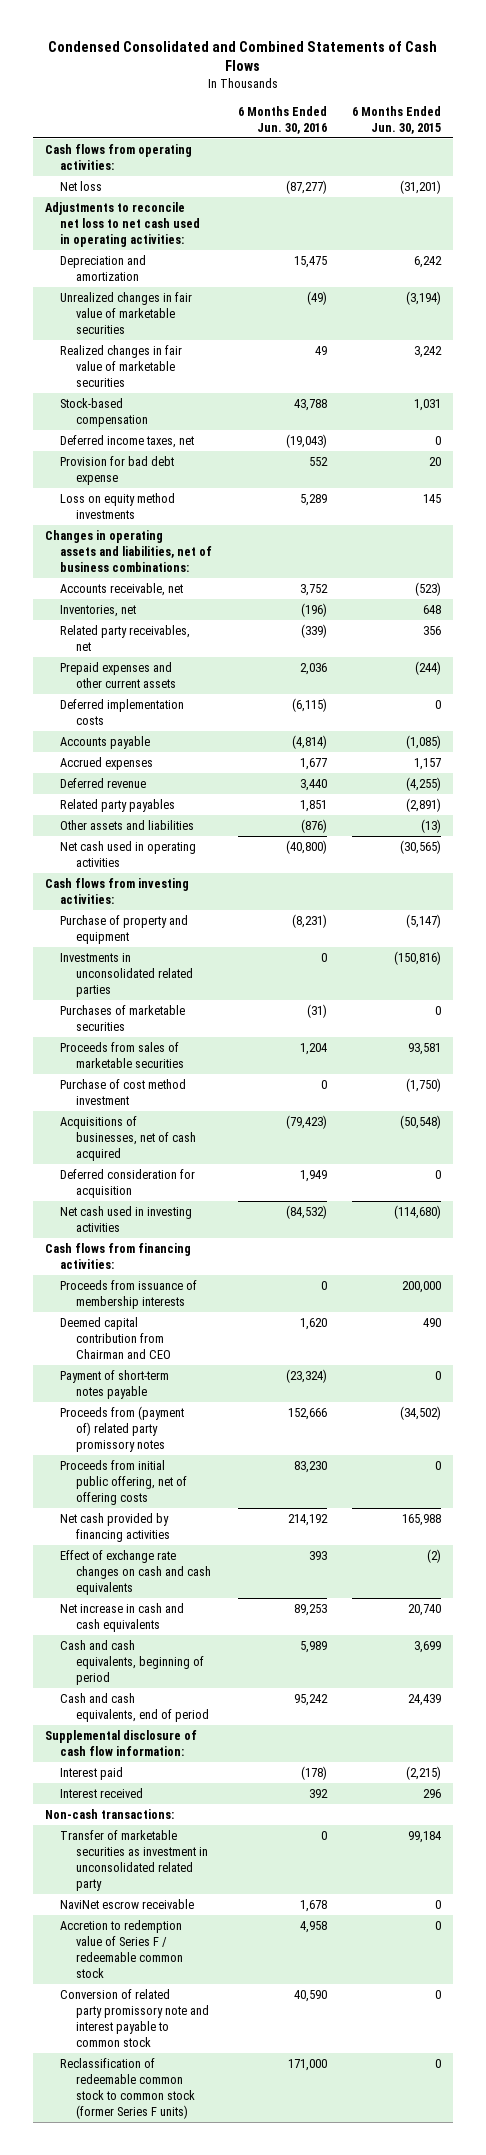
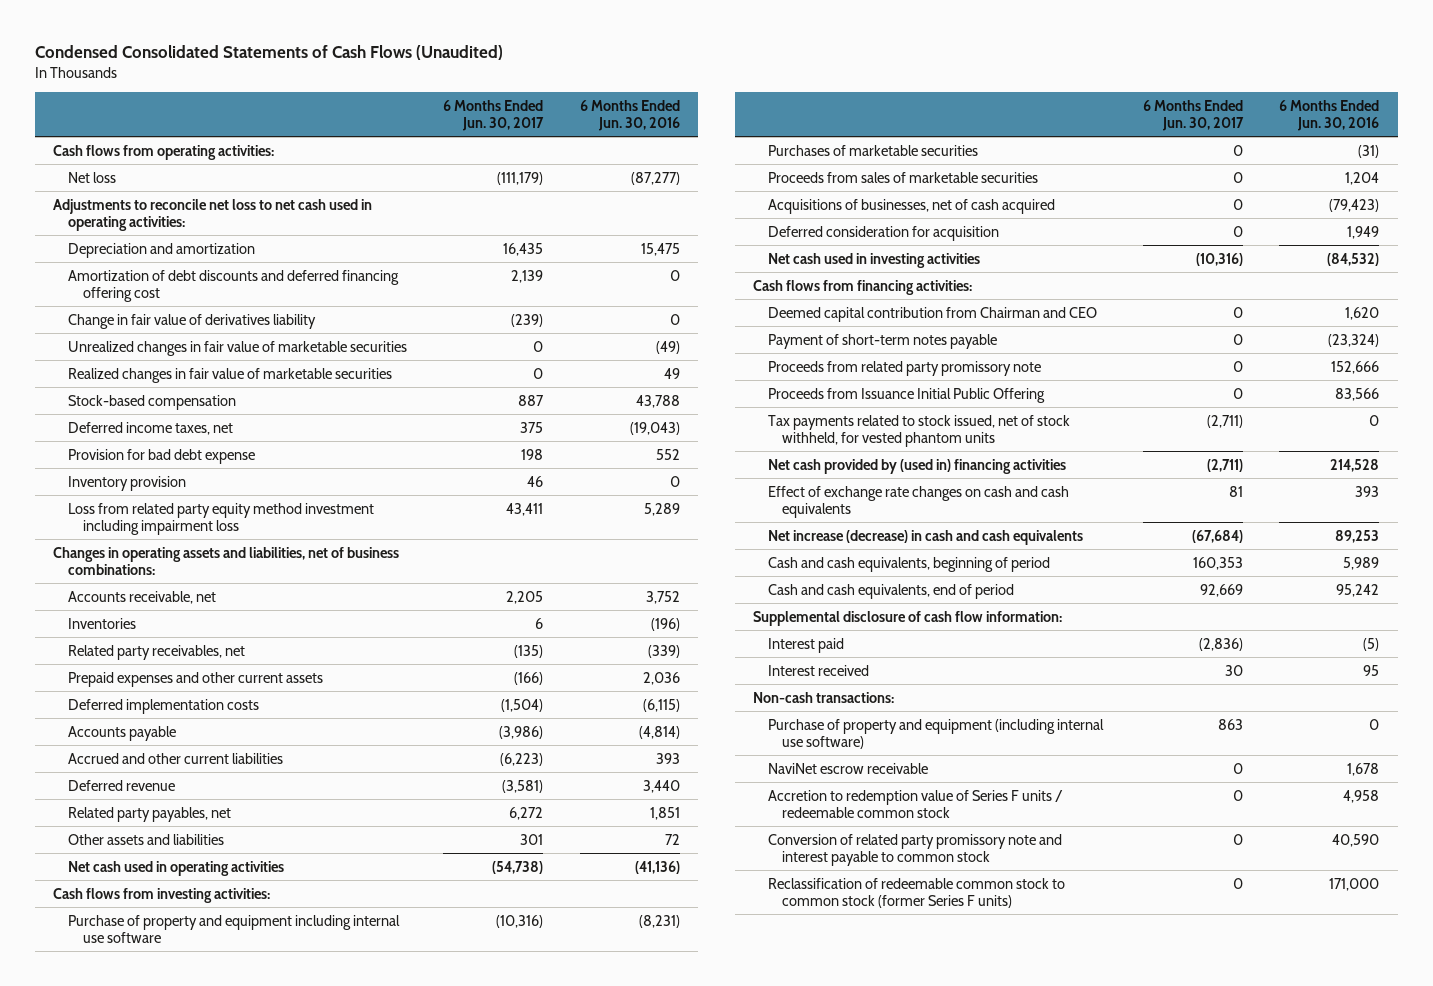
- Condensed Consolidated and Combined Statements of Cash Flows
+ Condensed Consolidated Statements of Cash Flows (Unaudited)
- | 6 Months Ended Jun. 30, 2016 | 6 Months Ended Jun. 30, 2015
+ | 6 Months Ended Jun. 30, 2017 | 6 Months Ended Jun. 30, 2016
+ Amortization of debt discounts and deferred financing offering cost | 2,139 | 0
+ Change in fair value of derivatives liability | (239) | 0
- Loss on equity method investments | 5,289 | 145
+ Inventory provision | 46 | 0
+ Loss from related party equity method investment including impairment loss | 43,411 | 5,289
- Inventories, net | (196) | 648
+ Inventories | 6 | (196)
- Accrued expenses | 1,677 | 1,157
+ Accrued and other current liabilities | (6,223) | 393
- Related party payables | 1,851 | (2,891)
- Other assets and liabilities | (876) | (13)
- Net cash used in operating activities | (40,800) | (30,565)
+ Related party payables, net | 6,272 | 1,851
+ Other assets and liabilities | 301 | 72
+ Net cash used in operating activities | (54,738) | (41,136)
- Purchase of property and equipment | (8,231) | (5,147)
- Investments in unconsolidated related parties | 0 | (150,816)
+ Purchase of property and equipment including internal use software | (10,316) | (8,231)
- Purchase of cost method investment | 0 | (1,750)
- Proceeds from issuance of membership interests | 0 | 200,000
- Proceeds from (payment of) related party promissory notes | 152,666 | (34,502)
- Proceeds from initial public offering, net of offering costs | 83,230 | 0
- Net cash provided by financing activities | 214,192 | 165,988
+ Proceeds from related party promissory note | 0 | 152,666
+ Proceeds from Issuance Initial Public Offering | 0 | 83,566
+ Tax payments related to stock issued, net of stock withheld, for vested phantom units | (2,711) | 0
+ Net cash provided by (used in) financing activities | (2,711) | 214,528
- Net increase in cash and cash equivalents | 89,253 | 20,740
+ Net increase (decrease) in cash and cash equivalents | (67,684) | 89,253
- Interest paid | (178) | (2,215)
- Interest received | 392 | 296
+ Interest paid | (2,836) | (5)
+ Interest received | 30 | 95
- Transfer of marketable securities as investment in unconsolidated related party | 0 | 99,184
+ Purchase of property and equipment (including internal use software) | 863 | 0
- Accretion to redemption value of Series F / redeemable common stock | 4,958 | 0
+ Accretion to redemption value of Series F units / redeemable common stock | 0 | 4,958

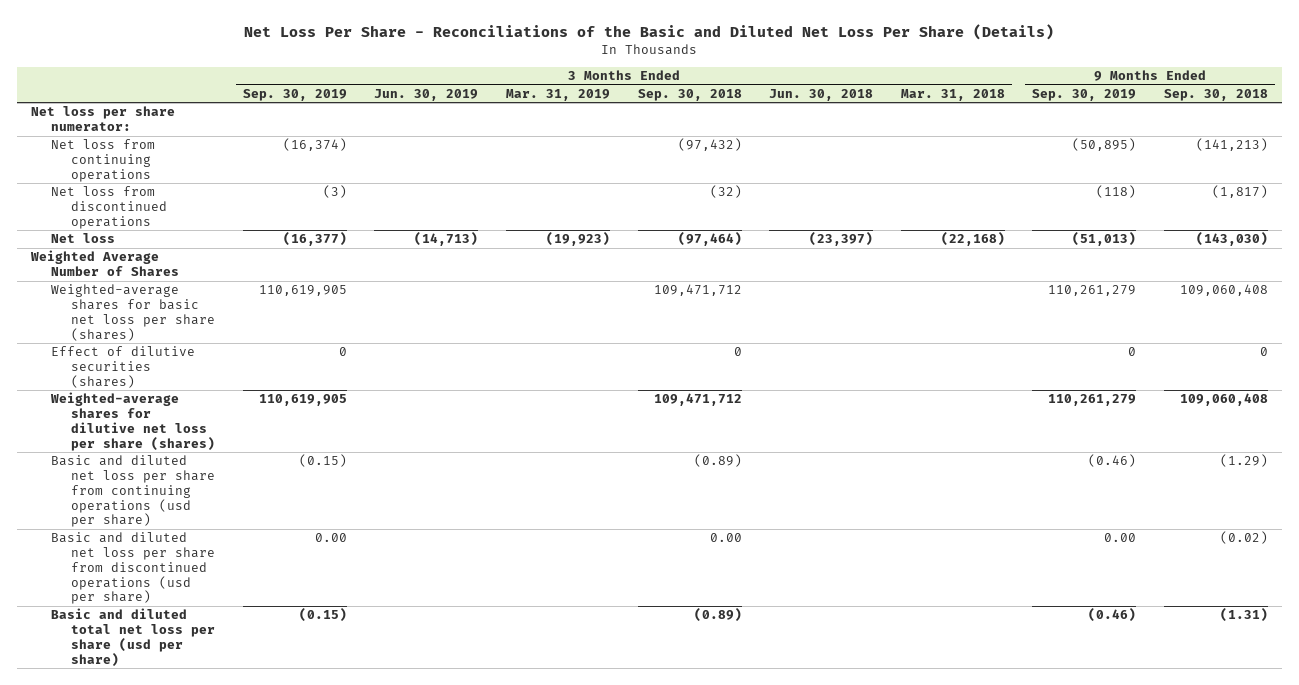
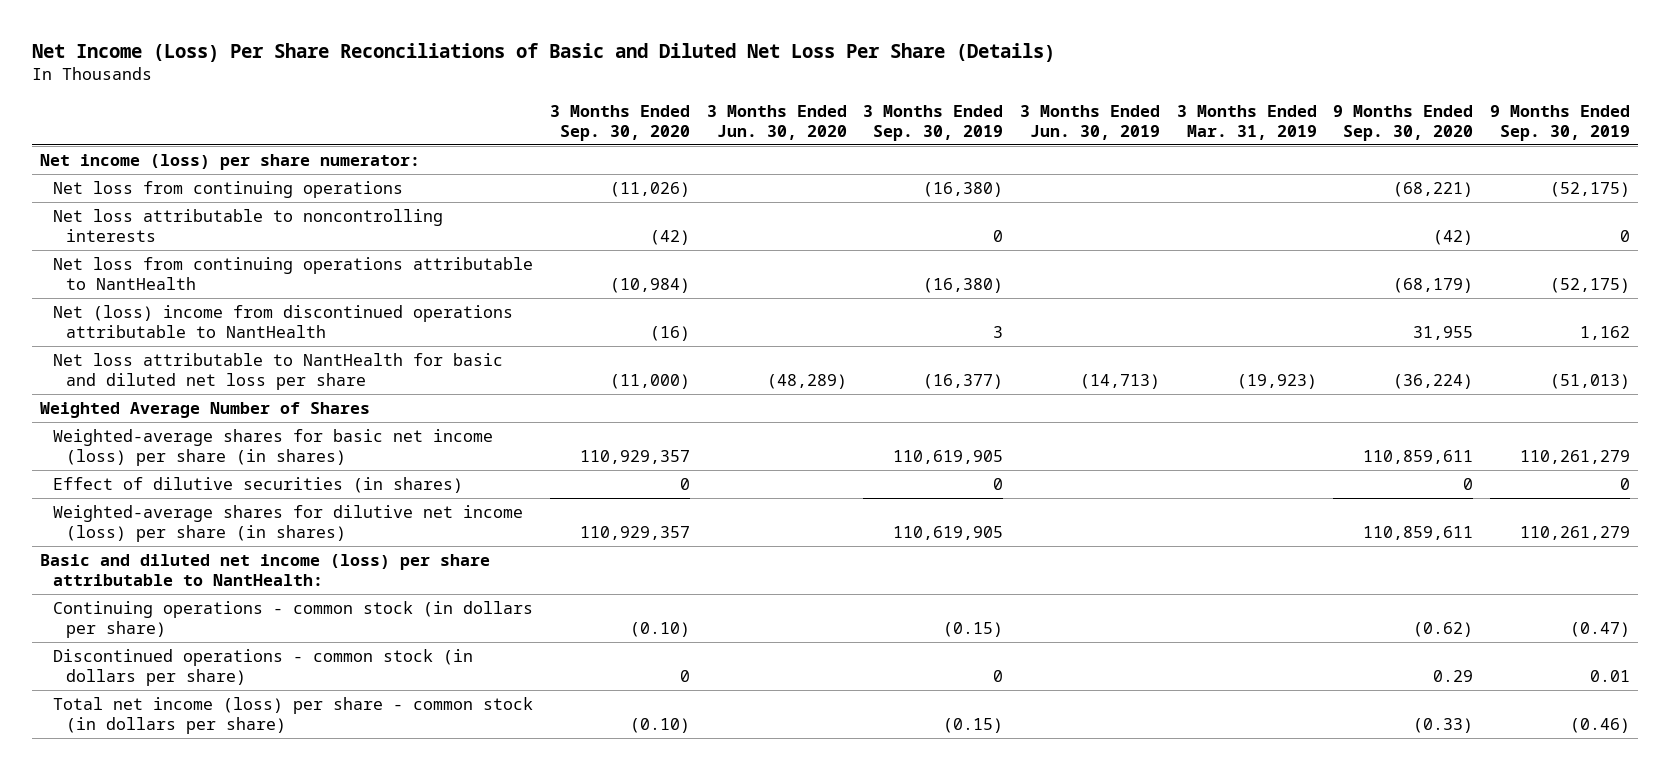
- Net Loss Per Share - Reconciliations of the Basic and Diluted Net Loss Per Share (Details)
+ Net Income (Loss) Per Share Reconciliations of Basic and Diluted Net Loss Per Share (Details)
- | 3 Months Ended Sep. 30, 2019 | 3 Months Ended Jun. 30, 2019 | 3 Months Ended Mar. 31, 2019 | 3 Months Ended Sep. 30, 2018 | 3 Months Ended Jun. 30, 2018 | 3 Months Ended Mar. 31, 2018 | 9 Months Ended Sep. 30, 2019 | 9 Months Ended Sep. 30, 2018
+ | 3 Months Ended Sep. 30, 2020 | 3 Months Ended Jun. 30, 2020 | 3 Months Ended Sep. 30, 2019 | 3 Months Ended Jun. 30, 2019 | 3 Months Ended Mar. 31, 2019 | 9 Months Ended Sep. 30, 2020 | 9 Months Ended Sep. 30, 2019
- Net loss per share numerator:
- Net loss from continuing operations | (16,374) | | | (97,432) | | | (50,895) | (141,213)
- Net loss from discontinued operations | (3) | | | (32) | | | (118) | (1,817)
- Net loss | (16,377) | (14,713) | (19,923) | (97,464) | (23,397) | (22,168) | (51,013) | (143,030)
+ Net income (loss) per share numerator:
+ Net loss from continuing operations | (11,026) | | (16,380) | | | (68,221) | (52,175)
+ Net loss attributable to noncontrolling interests | (42) | | 0 | | | (42) | 0
+ Net loss from continuing operations attributable to NantHealth | (10,984) | | (16,380) | | | (68,179) | (52,175)
+ Net (loss) income from discontinued operations attributable to NantHealth | (16) | | 3 | | | 31,955 | 1,162
+ Net loss attributable to NantHealth for basic and diluted net loss per share | (11,000) | (48,289) | (16,377) | (14,713) | (19,923) | (36,224) | (51,013)
- Weighted-average shares for basic net loss per share (shares) | 110,619,905 | | | 109,471,712 | | | 110,261,279 | 109,060,408
- Effect of dilutive securities (shares) | 0 | | | 0 | | | 0 | 0
- Weighted-average shares for dilutive net loss per share (shares) | 110,619,905 | | | 109,471,712 | | | 110,261,279 | 109,060,408
- Basic and diluted net loss per share from continuing operations (usd per share) | (0.15) | | | (0.89) | | | (0.46) | (1.29)
- Basic and diluted net loss per share from discontinued operations (usd per share) | 0.00 | | | 0.00 | | | 0.00 | (0.02)
- Basic and diluted total net loss per share (usd per share) | (0.15) | | | (0.89) | | | (0.46) | (1.31)
+ Weighted-average shares for basic net income (loss) per share (in shares) | 110,929,357 | | 110,619,905 | | | 110,859,611 | 110,261,279
+ Effect of dilutive securities (in shares) | 0 | | 0 | | | 0 | 0
+ Weighted-average shares for dilutive net income (loss) per share (in shares) | 110,929,357 | | 110,619,905 | | | 110,859,611 | 110,261,279
+ Basic and diluted net income (loss) per share attributable to NantHealth:
+ Continuing operations - common stock (in dollars per share) | (0.10) | | (0.15) | | | (0.62) | (0.47)
+ Discontinued operations - common stock (in dollars per share) | 0 | | 0 | | | 0.29 | 0.01
+ Total net income (loss) per share - common stock (in dollars per share) | (0.10) | | (0.15) | | | (0.33) | (0.46)

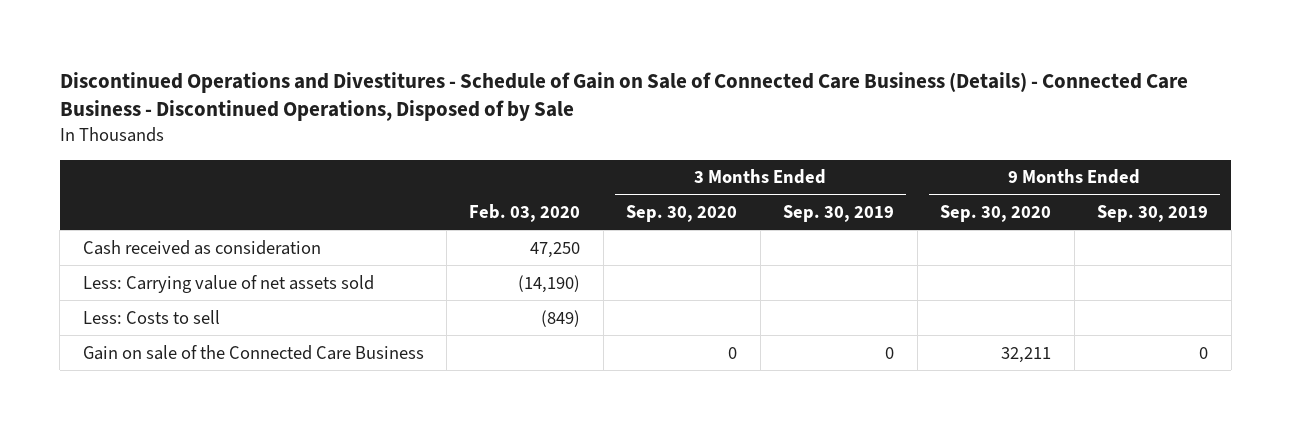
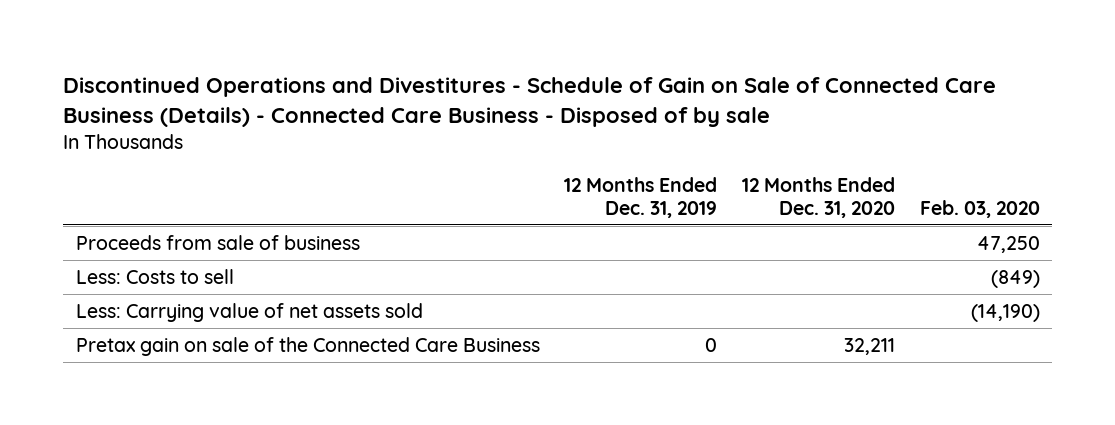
- Discontinued Operations and Divestitures - Schedule of Gain on Sale of Connected Care Business (Details) - Connected Care Business - Discontinued Operations, Disposed of by Sale
+ Discontinued Operations and Divestitures - Schedule of Gain on Sale of Connected Care Business (Details) - Connected Care Business - Disposed of by sale
- | Feb. 03, 2020 | 3 Months Ended Sep. 30, 2020 | 3 Months Ended Sep. 30, 2019 | 9 Months Ended Sep. 30, 2020 | 9 Months Ended Sep. 30, 2019
+ | 12 Months Ended Dec. 31, 2019 | 12 Months Ended Dec. 31, 2020 | Feb. 03, 2020
- Cash received as consideration | 47,250 | | | |
+ Proceeds from sale of business | | | 47,250
- Gain on sale of the Connected Care Business | | 0 | 0 | 32,211 | 0
moved down: Less: Carrying value of net assets sold | | | (14,190)
+ Pretax gain on sale of the Connected Care Business | 0 | 32,211 |

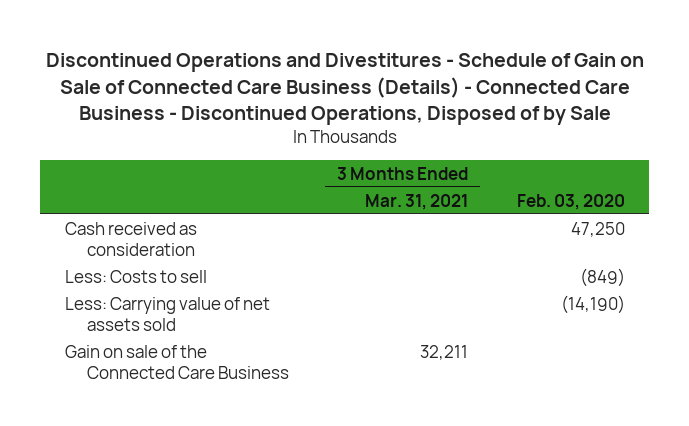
- Discontinued Operations and Divestitures - Schedule of Gain on Sale of Connected Care Business (Details) - Connected Care Business - Disposed of by sale
+ Discontinued Operations and Divestitures - Schedule of Gain on Sale of Connected Care Business (Details) - Connected Care Business - Discontinued Operations, Disposed of by Sale
- | 12 Months Ended Dec. 31, 2019 | 12 Months Ended Dec. 31, 2020 | Feb. 03, 2020
+ | 3 Months Ended Mar. 31, 2021 | Feb. 03, 2020
- Proceeds from sale of business | | | 47,250
+ Cash received as consideration | | 47,250
- Pretax gain on sale of the Connected Care Business | 0 | 32,211 |
+ Gain on sale of the Connected Care Business | 32,211 |

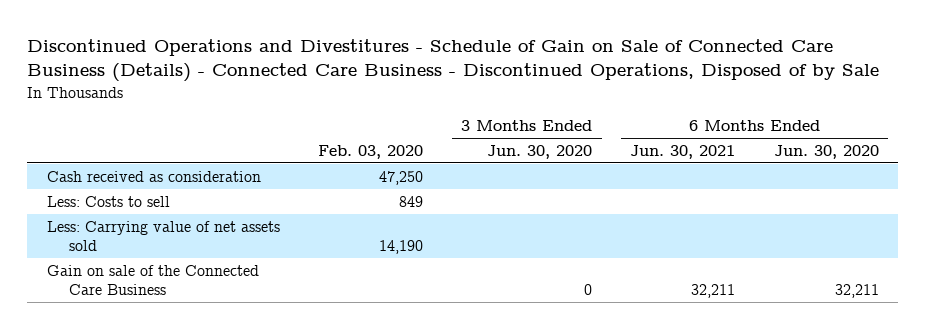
- | 3 Months Ended Mar. 31, 2021 | Feb. 03, 2020
+ | Feb. 03, 2020 | 3 Months Ended Jun. 30, 2020 | 6 Months Ended Jun. 30, 2021 | 6 Months Ended Jun. 30, 2020
- Less: Costs to sell | | (849)
- Less: Carrying value of net assets sold | | (14,190)
+ Less: Costs to sell | 849 | | |
+ Less: Carrying value of net assets sold | 14,190 | | |

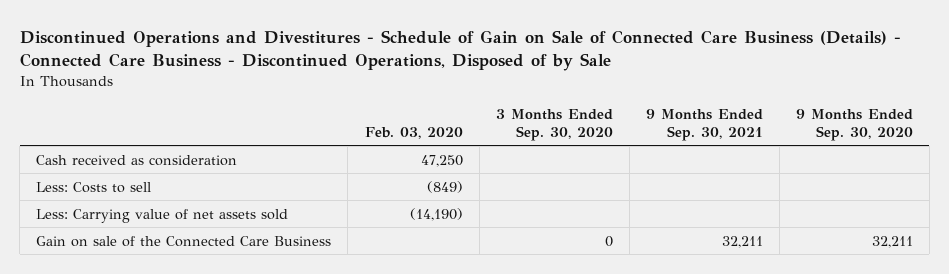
- | Feb. 03, 2020 | 3 Months Ended Jun. 30, 2020 | 6 Months Ended Jun. 30, 2021 | 6 Months Ended Jun. 30, 2020
+ | Feb. 03, 2020 | 3 Months Ended Sep. 30, 2020 | 9 Months Ended Sep. 30, 2021 | 9 Months Ended Sep. 30, 2020
- Less: Costs to sell | 849 | | |
- Less: Carrying value of net assets sold | 14,190 | | |
+ Less: Costs to sell | (849) | | |
+ Less: Carrying value of net assets sold | (14,190) | | |

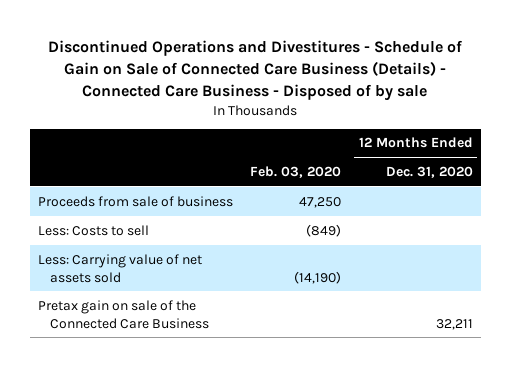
- Discontinued Operations and Divestitures - Schedule of Gain on Sale of Connected Care Business (Details) - Connected Care Business - Discontinued Operations, Disposed of by Sale
+ Discontinued Operations and Divestitures - Schedule of Gain on Sale of Connected Care Business (Details) - Connected Care Business - Disposed of by sale
- | Feb. 03, 2020 | 3 Months Ended Sep. 30, 2020 | 9 Months Ended Sep. 30, 2021 | 9 Months Ended Sep. 30, 2020
+ | Feb. 03, 2020 | 12 Months Ended Dec. 31, 2020
- Cash received as consideration | 47,250 | | |
+ Proceeds from sale of business | 47,250 |
- Gain on sale of the Connected Care Business | | 0 | 32,211 | 32,211
+ Pretax gain on sale of the Connected Care Business | | 32,211

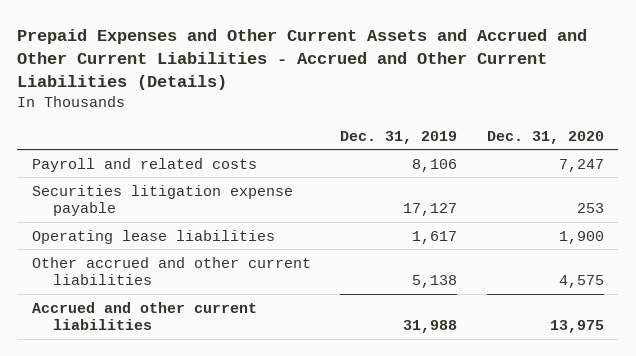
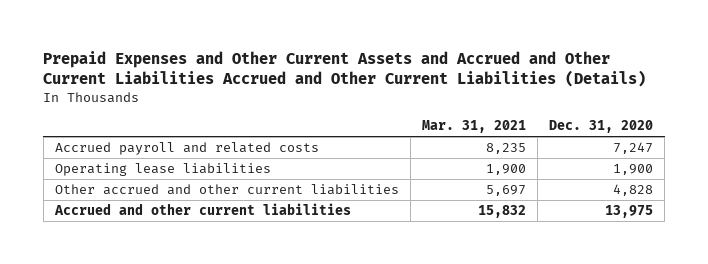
- Prepaid Expenses and Other Current Assets and Accrued and Other Current Liabilities - Accrued and Other Current Liabilities (Details)
+ Prepaid Expenses and Other Current Assets and Accrued and Other Current Liabilities Accrued and Other Current Liabilities (Details)
- | Dec. 31, 2019 | Dec. 31, 2020
+ | Mar. 31, 2021 | Dec. 31, 2020
- Payroll and related costs | 8,106 | 7,247
- Securities litigation expense payable | 17,127 | 253
+ Accrued payroll and related costs | 8,235 | 7,247
- Other accrued and other current liabilities | 5,138 | 4,575
+ Other accrued and other current liabilities | 5,697 | 4,828

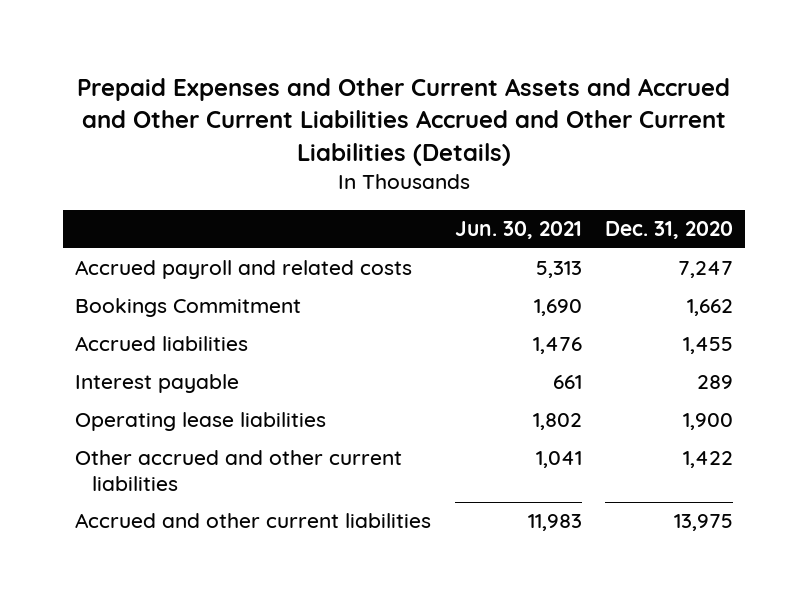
- | Mar. 31, 2021 | Dec. 31, 2020
+ | Jun. 30, 2021 | Dec. 31, 2020
+ Bookings Commitment | 1,690 | 1,662
+ Accrued liabilities | 1,476 | 1,455
+ Interest payable | 661 | 289
- Other accrued and other current liabilities | 5,697 | 4,828
+ Other accrued and other current liabilities | 1,041 | 1,422

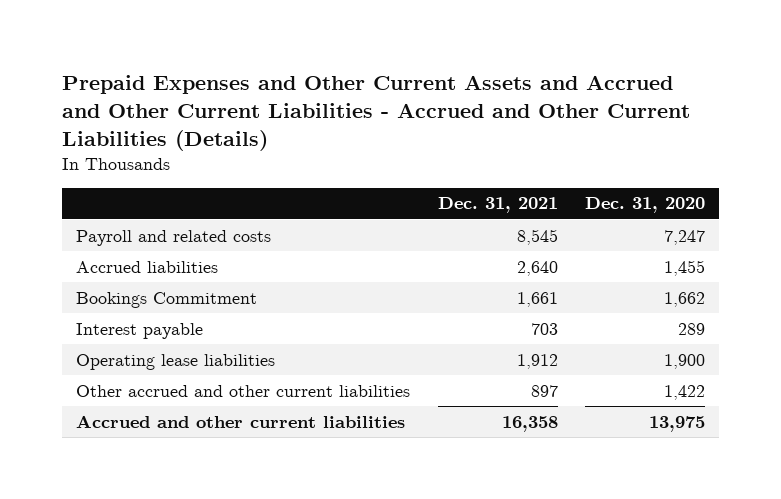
- Prepaid Expenses and Other Current Assets and Accrued and Other Current Liabilities Accrued and Other Current Liabilities (Details)
+ Prepaid Expenses and Other Current Assets and Accrued and Other Current Liabilities - Accrued and Other Current Liabilities (Details)
- | Jun. 30, 2021 | Dec. 31, 2020
+ | Dec. 31, 2021 | Dec. 31, 2020
- Accrued payroll and related costs | 5,313 | 7,247
+ Payroll and related costs | 8,545 | 7,247
moved down: Bookings Commitment | 1,661 | 1,662

